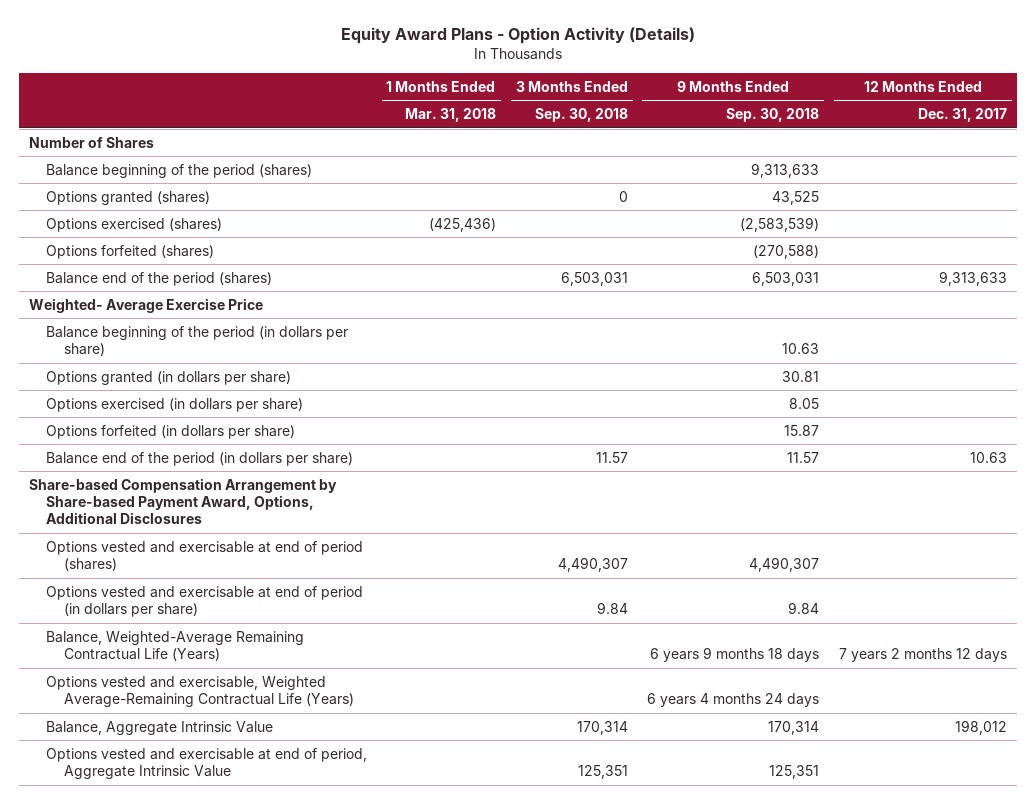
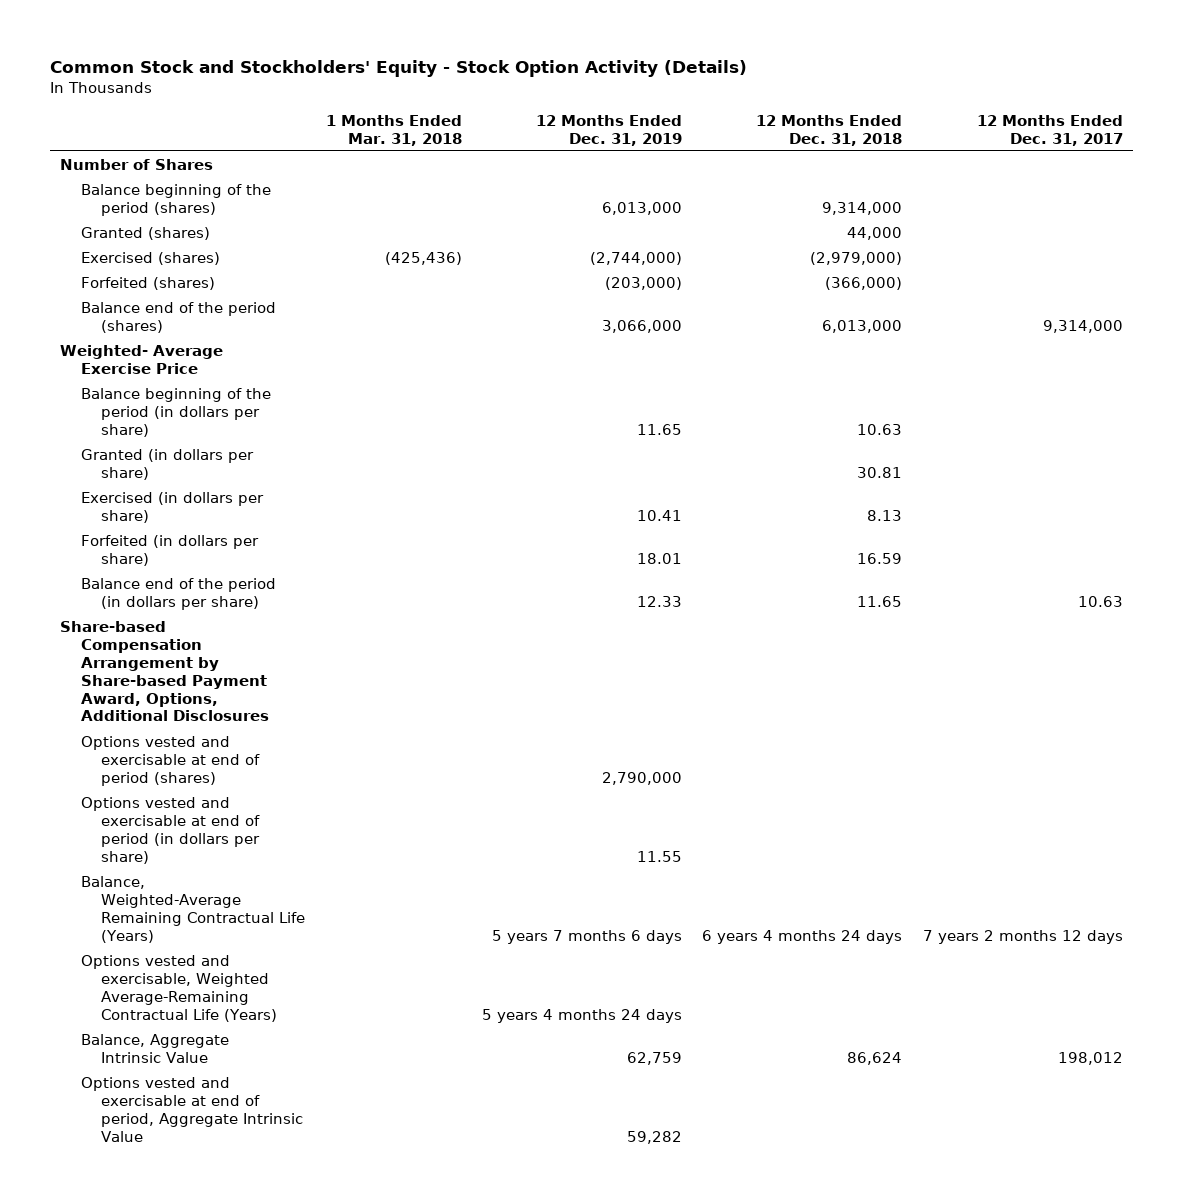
- Equity Award Plans - Option Activity (Details)
+ Common Stock and Stockholders' Equity - Stock Option Activity (Details)
- | 1 Months Ended Mar. 31, 2018 | 3 Months Ended Sep. 30, 2018 | 9 Months Ended Sep. 30, 2018 | 12 Months Ended Dec. 31, 2017
+ | 1 Months Ended Mar. 31, 2018 | 12 Months Ended Dec. 31, 2019 | 12 Months Ended Dec. 31, 2018 | 12 Months Ended Dec. 31, 2017
- Options granted (shares) | | 0 | 43,525 |
- Options exercised (shares) | (425,436) | | (2,583,539) |
- Options forfeited (shares) | | | (270,588) |
- Balance end of the period (shares) | | 6,503,031 | 6,503,031 | 9,313,633
+ Granted (shares) | | | 44,000 |
+ Exercised (shares) | (425,436) | (2,744,000) | (2,979,000) |
+ Forfeited (shares) | | (203,000) | (366,000) |
+ Balance end of the period (shares) | | 3,066,000 | 6,013,000 | 9,314,000
- Options granted (in dollars per share) | | | 30.81 |
- Options exercised (in dollars per share) | | | 8.05 |
- Options forfeited (in dollars per share) | | | 15.87 |
+ Granted (in dollars per share) | | | 30.81 |
+ Exercised (in dollars per share) | | 10.41 | 8.13 |
+ Forfeited (in dollars per share) | | 18.01 | 16.59 |

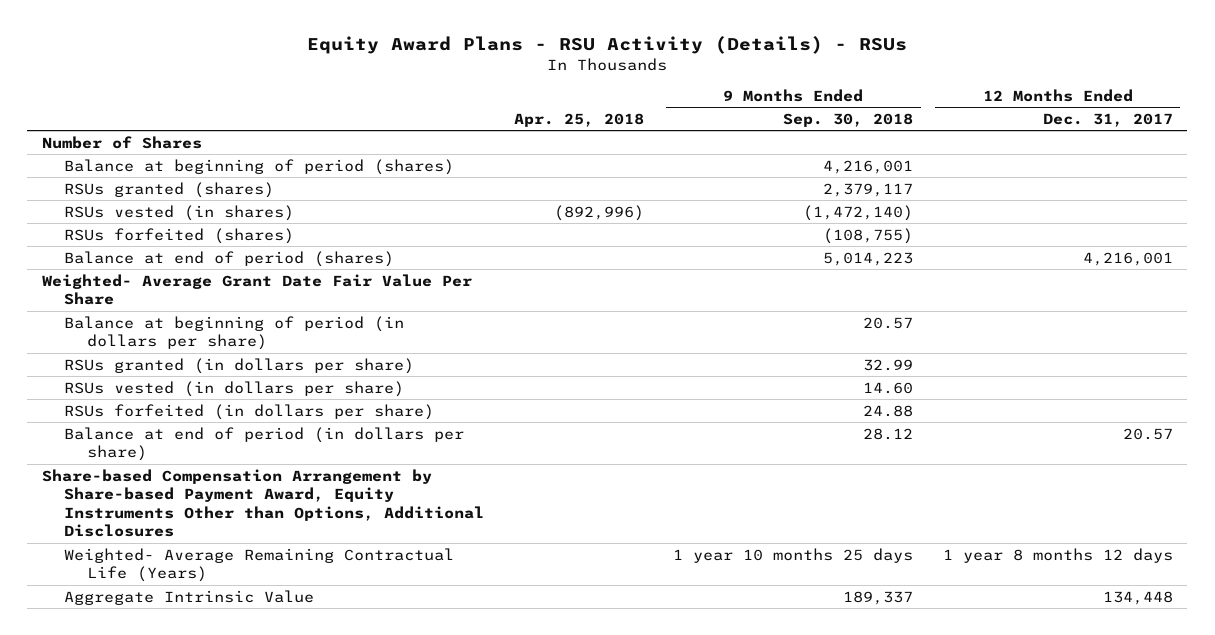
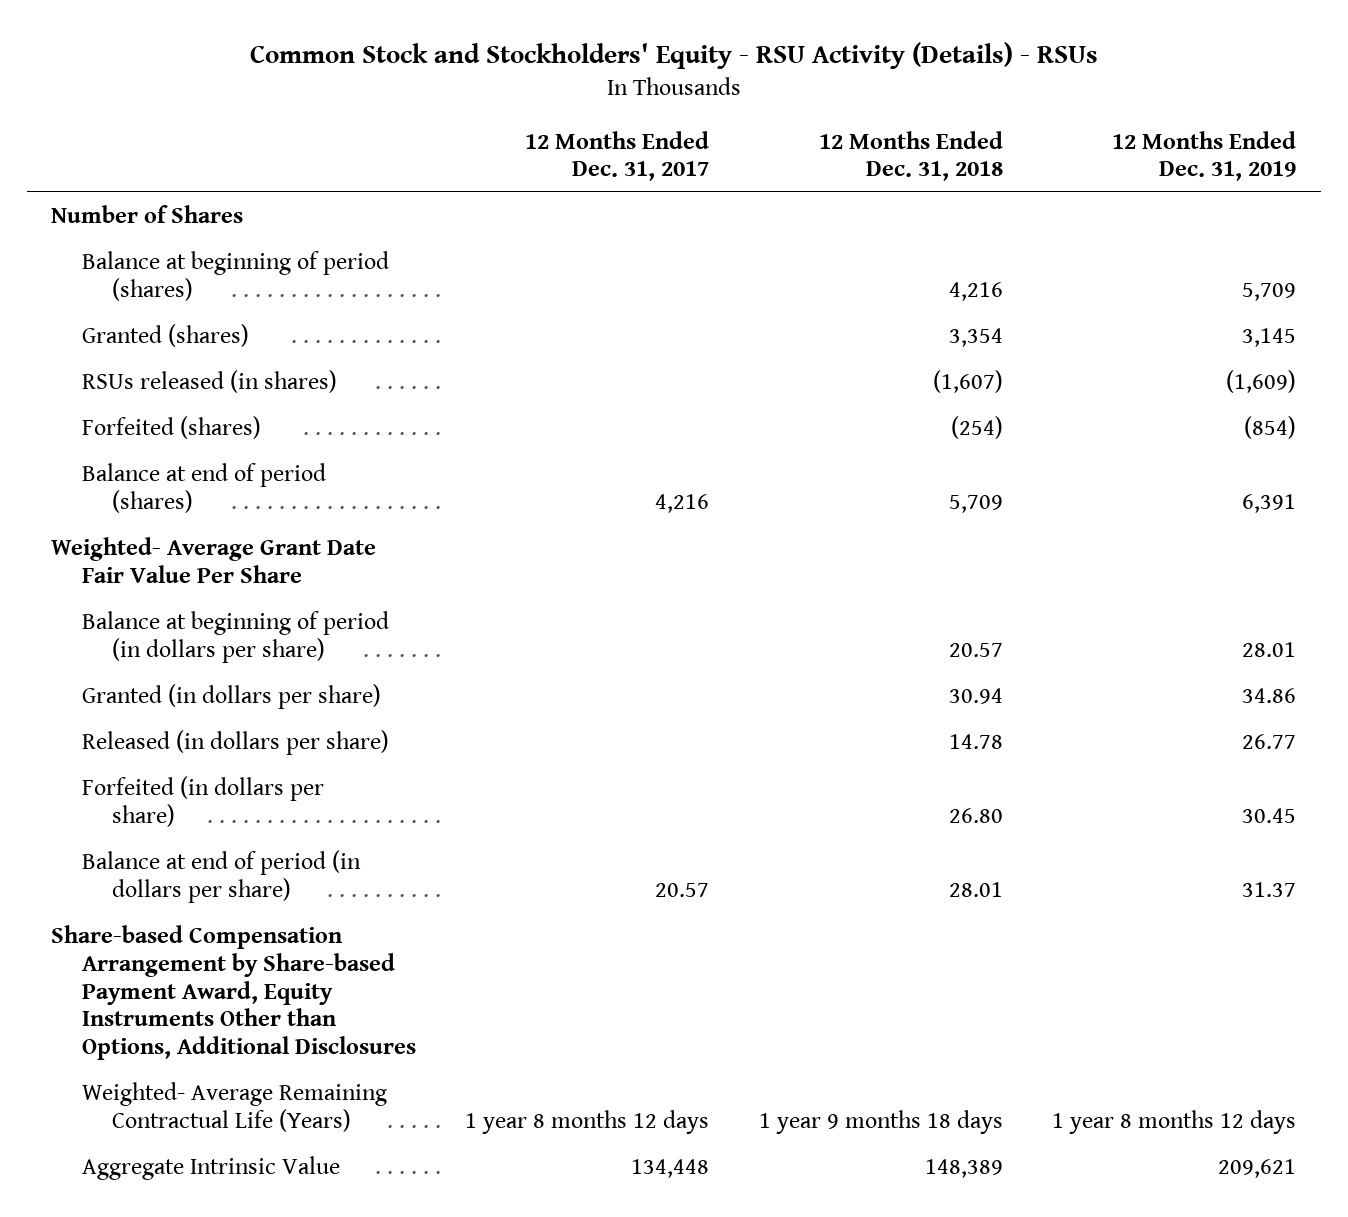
- Equity Award Plans - RSU Activity (Details) - RSUs
+ Common Stock and Stockholders' Equity - RSU Activity (Details) - RSUs
- | Apr. 25, 2018 | 9 Months Ended Sep. 30, 2018 | 12 Months Ended Dec. 31, 2017
+ | 12 Months Ended Dec. 31, 2017 | 12 Months Ended Dec. 31, 2018 | 12 Months Ended Dec. 31, 2019
- RSUs granted (shares) | | 2,379,117 |
- RSUs vested (in shares) | (892,996) | (1,472,140) |
- RSUs forfeited (shares) | | (108,755) |
- Balance at end of period (shares) | | 5,014,223 | 4,216,001
+ Granted (shares) | | 3,354 | 3,145
+ RSUs released (in shares) | | (1,607) | (1,609)
+ Forfeited (shares) | | (254) | (854)
+ Balance at end of period (shares) | 4,216 | 5,709 | 6,391
- RSUs granted (in dollars per share) | | 32.99 |
- RSUs vested (in dollars per share) | | 14.60 |
- RSUs forfeited (in dollars per share) | | 24.88 |
+ Granted (in dollars per share) | | 30.94 | 34.86
+ Released (in dollars per share) | | 14.78 | 26.77
+ Forfeited (in dollars per share) | | 26.80 | 30.45

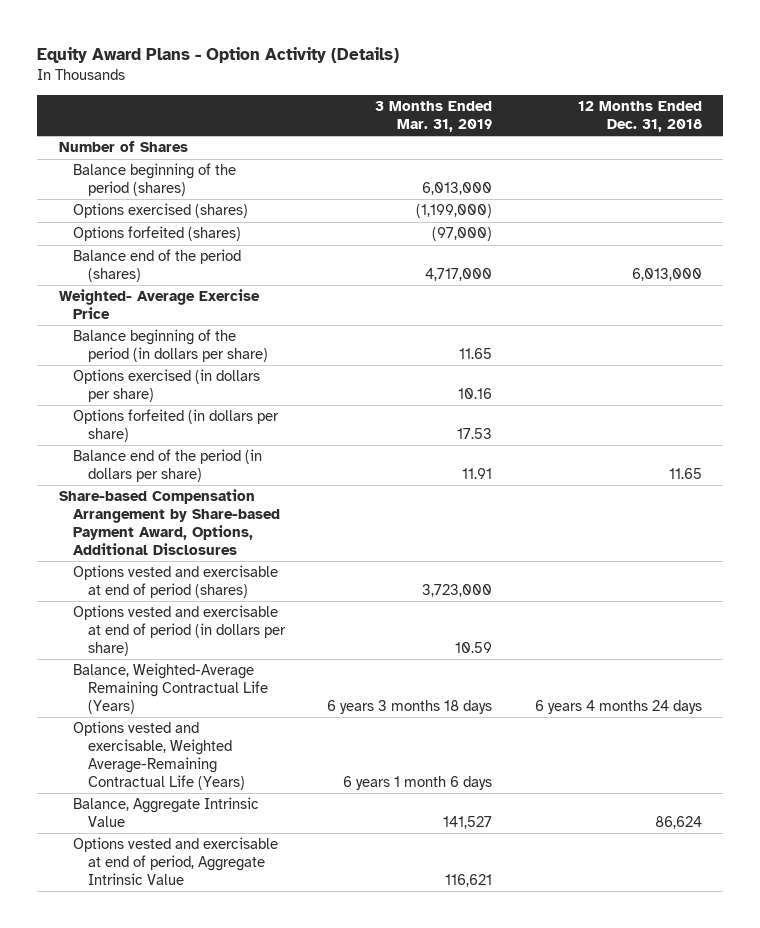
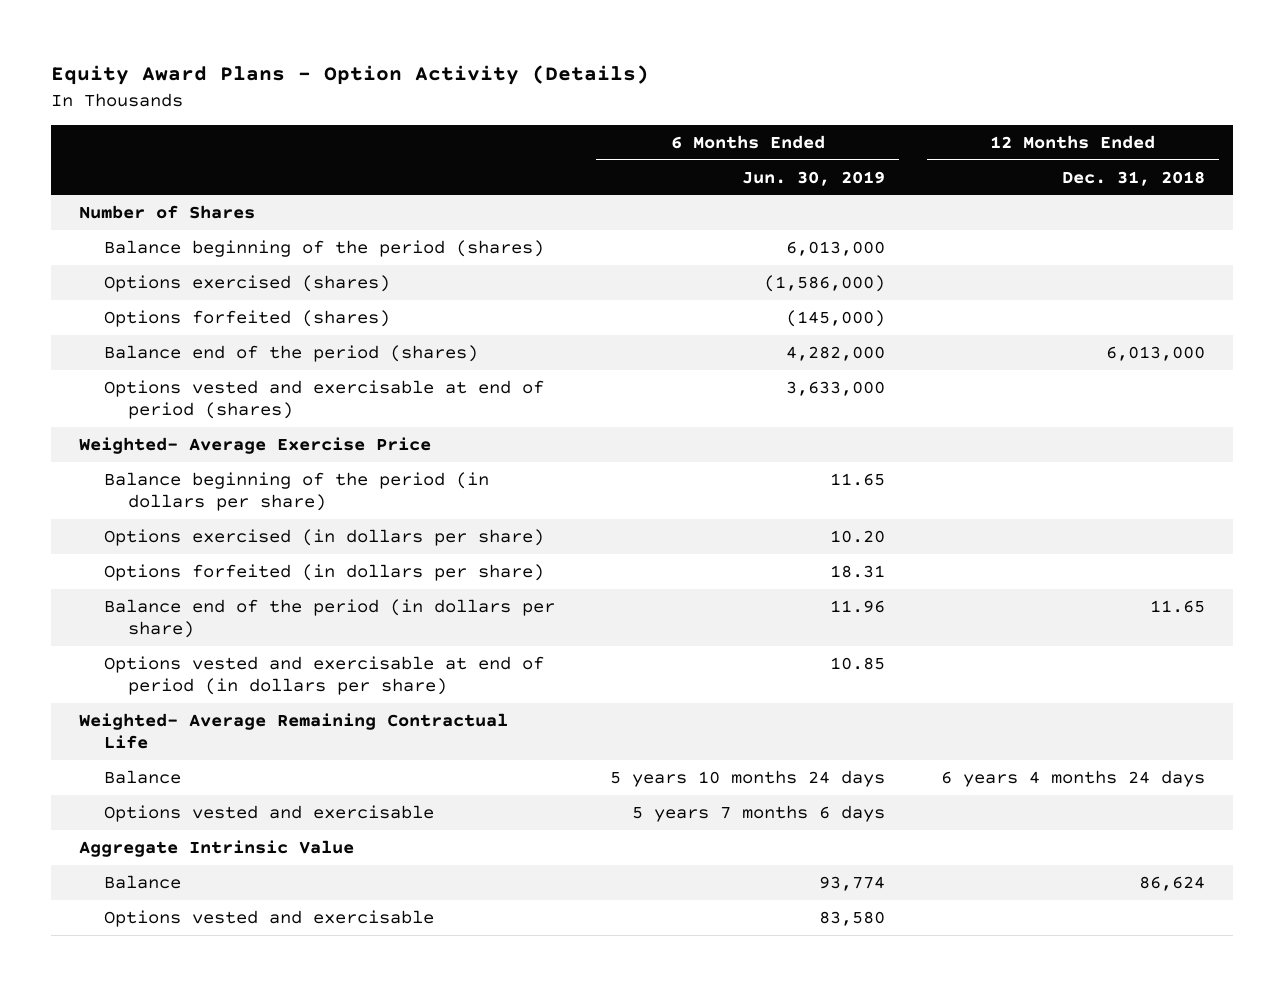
- | 3 Months Ended Mar. 31, 2019 | 12 Months Ended Dec. 31, 2018
+ | 6 Months Ended Jun. 30, 2019 | 12 Months Ended Dec. 31, 2018
moved up: Options vested and exercisable at end of period (shares) | 3,633,000 |
- Share-based Compensation Arrangement by Share-based Payment Award, Options, Additional Disclosures
- Balance, Weighted-Average Remaining Contractual Life (Years) | 6 years 3 months 18 days | 6 years 4 months 24 days
- Options vested and exercisable, Weighted Average-Remaining Contractual Life (Years) | 6 years 1 month 6 days |
- Balance, Aggregate Intrinsic Value | 141,527 | 86,624
- Options vested and exercisable at end of period, Aggregate Intrinsic Value | 116,621 |
+ Weighted- Average Remaining Contractual Life
+ Balance | 5 years 10 months 24 days | 6 years 4 months 24 days
+ Options vested and exercisable | 5 years 7 months 6 days |
+ Aggregate Intrinsic Value
+ Balance | 93,774 | 86,624
+ Options vested and exercisable | 83,580 |

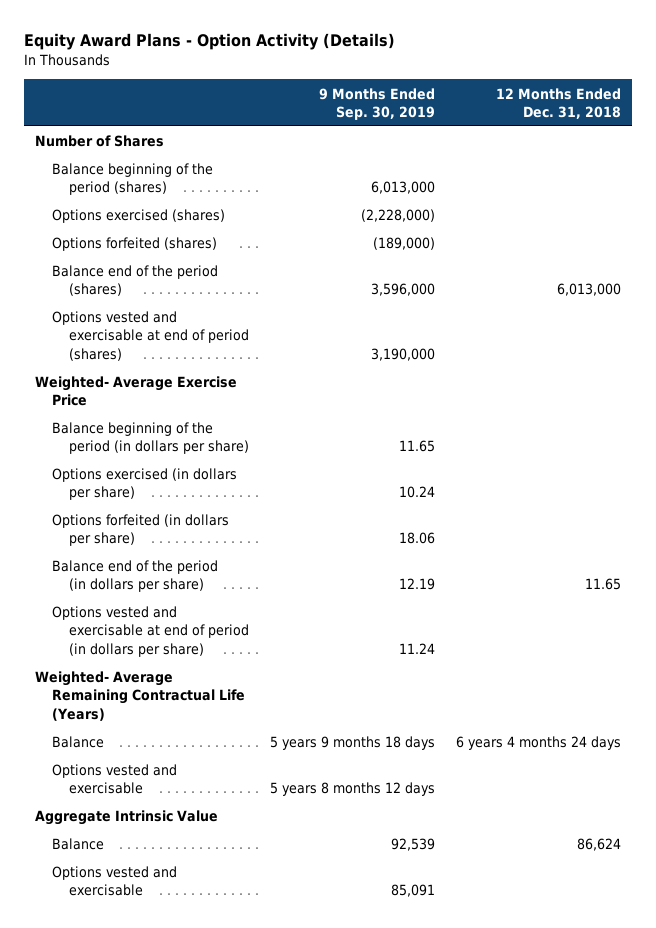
- | 6 Months Ended Jun. 30, 2019 | 12 Months Ended Dec. 31, 2018
+ | 9 Months Ended Sep. 30, 2019 | 12 Months Ended Dec. 31, 2018
- Weighted- Average Remaining Contractual Life
+ Weighted- Average Remaining Contractual Life (Years)

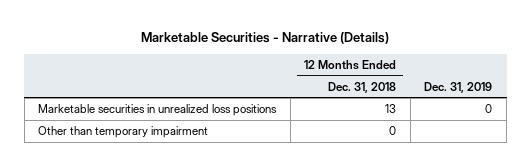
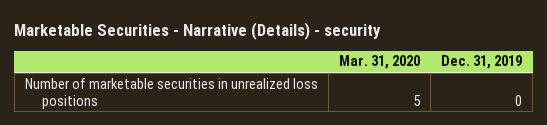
- Marketable Securities - Narrative (Details)
+ Marketable Securities - Narrative (Details) - security
- | 12 Months Ended Dec. 31, 2018 | Dec. 31, 2019
+ | Mar. 31, 2020 | Dec. 31, 2019
- Marketable securities in unrealized loss positions | 13 | 0
- Other than temporary impairment | 0 |
+ Number of marketable securities in unrealized loss positions | 5 | 0

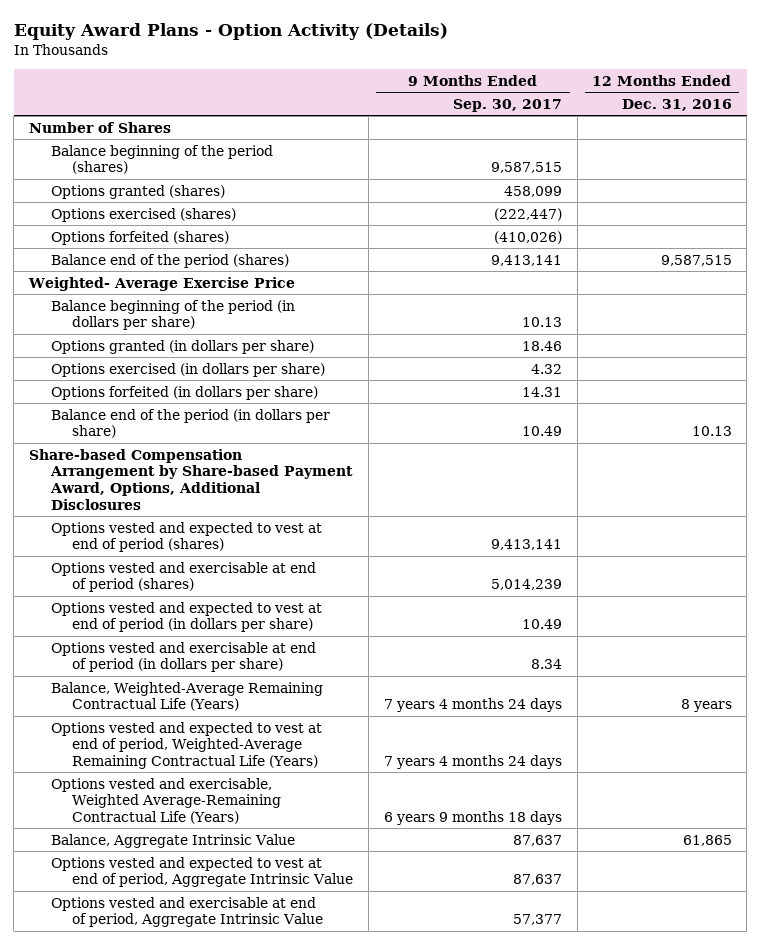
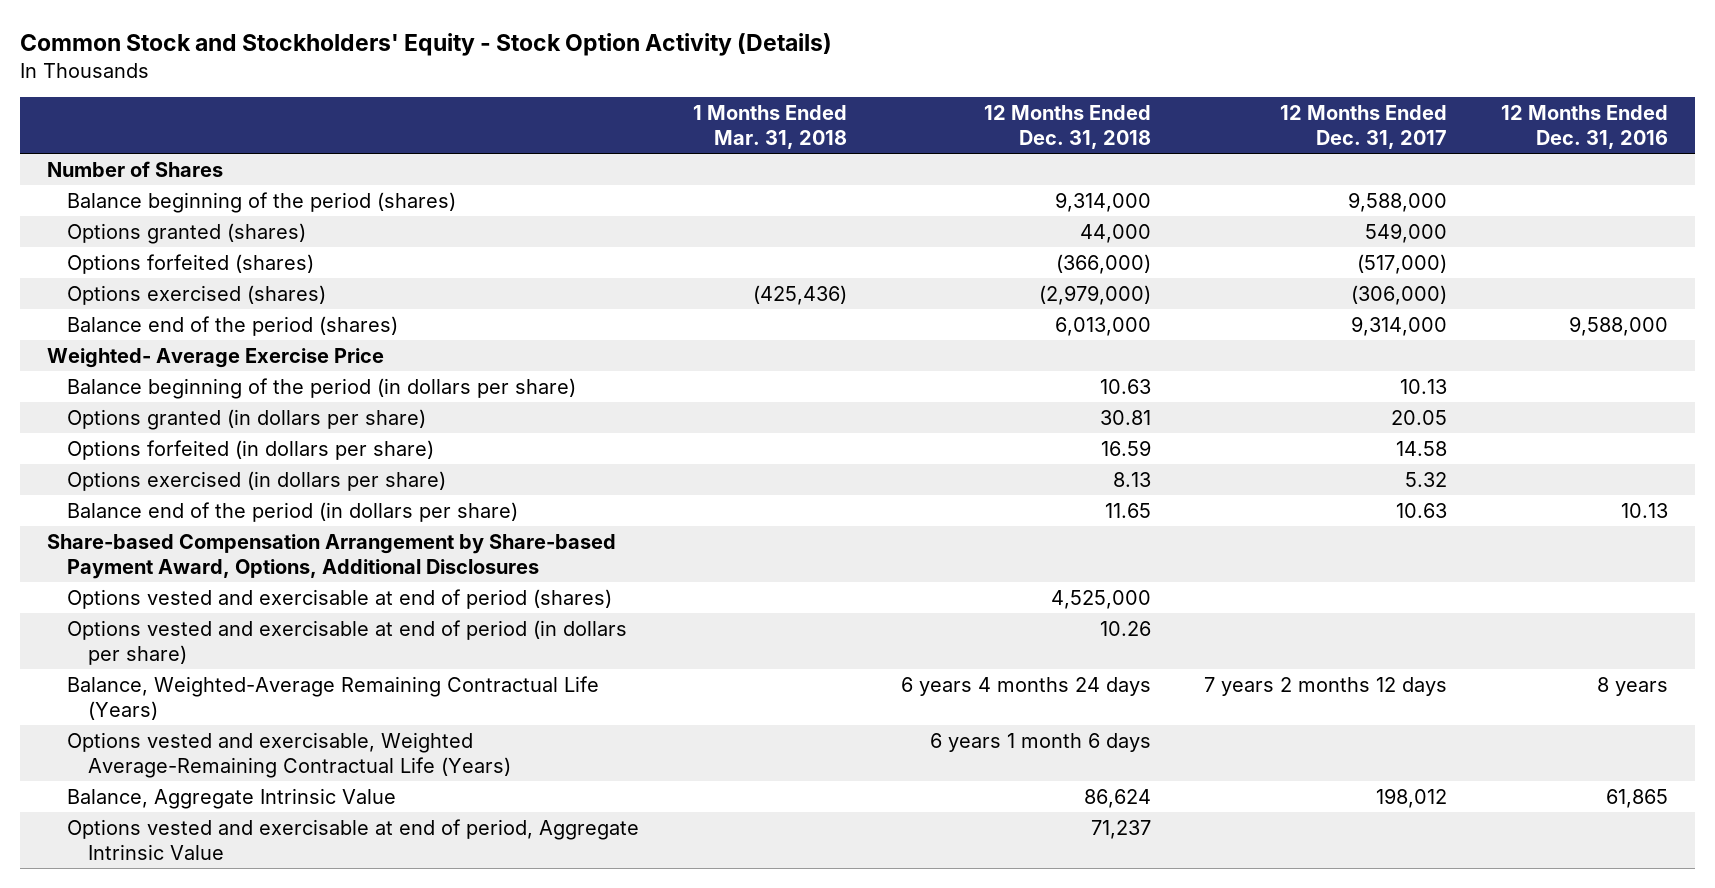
- Equity Award Plans - Option Activity (Details)
+ Common Stock and Stockholders' Equity - Stock Option Activity (Details)
- | 9 Months Ended Sep. 30, 2017 | 12 Months Ended Dec. 31, 2016
+ | 1 Months Ended Mar. 31, 2018 | 12 Months Ended Dec. 31, 2018 | 12 Months Ended Dec. 31, 2017 | 12 Months Ended Dec. 31, 2016
- Balance end of the period (shares) | 9,413,141 | 9,587,515
moved down: Options exercised (shares) | (425,436) | (2,979,000) | (306,000) |
+ Balance end of the period (shares) | | 6,013,000 | 9,314,000 | 9,588,000
moved down: Options exercised (in dollars per share) | | 8.13 | 5.32 |
- Options vested and expected to vest at end of period (shares) | 9,413,141 |
- Options vested and expected to vest at end of period (in dollars per share) | 10.49 |
- Options vested and expected to vest at end of period, Weighted-Average Remaining Contractual Life (Years) | 7 years 4 months 24 days |
- Options vested and expected to vest at end of period, Aggregate Intrinsic Value | 87,637 |

